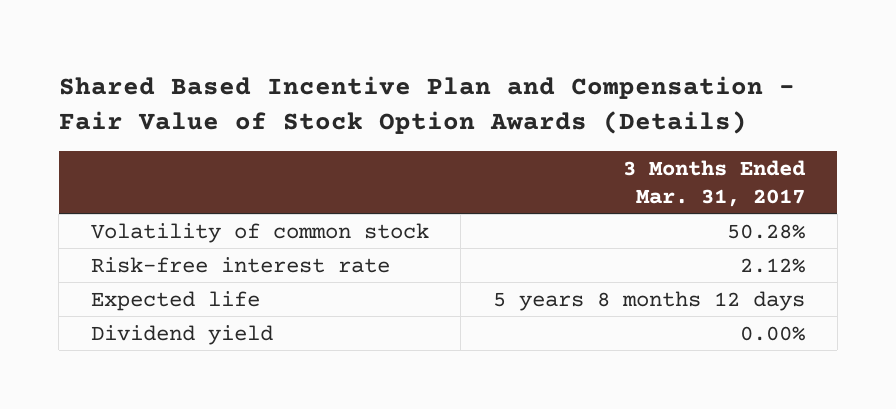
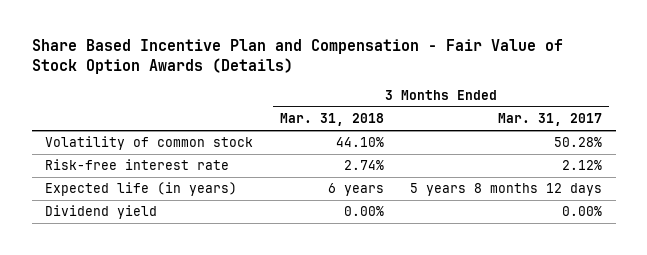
- Shared Based Incentive Plan and Compensation - Fair Value of Stock Option Awards (Details)
+ Share Based Incentive Plan and Compensation - Fair Value of Stock Option Awards (Details)
- | 3 Months Ended Mar. 31, 2017
+ | 3 Months Ended Mar. 31, 2018 | 3 Months Ended Mar. 31, 2017
- Expected life | 5 years 8 months 12 days
+ Expected life (in years) | 6 years | 5 years 8 months 12 days

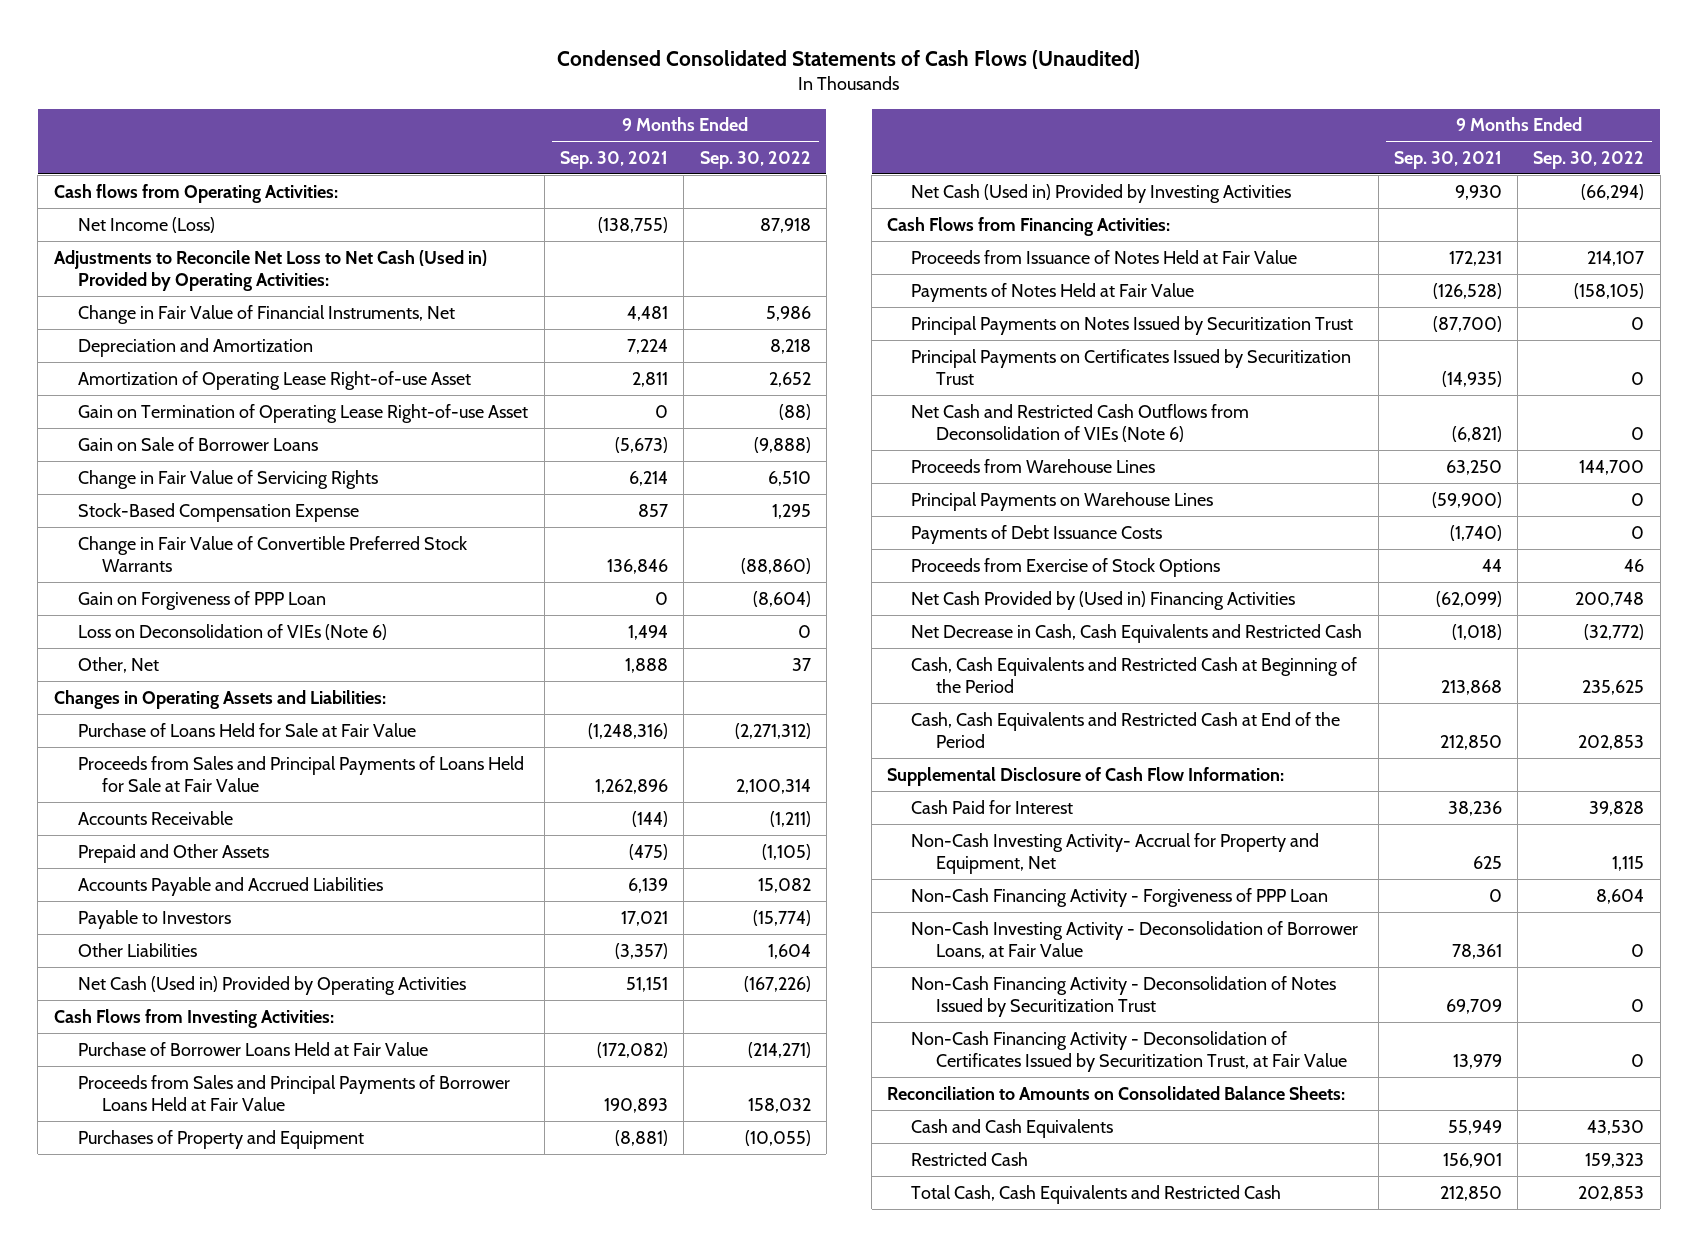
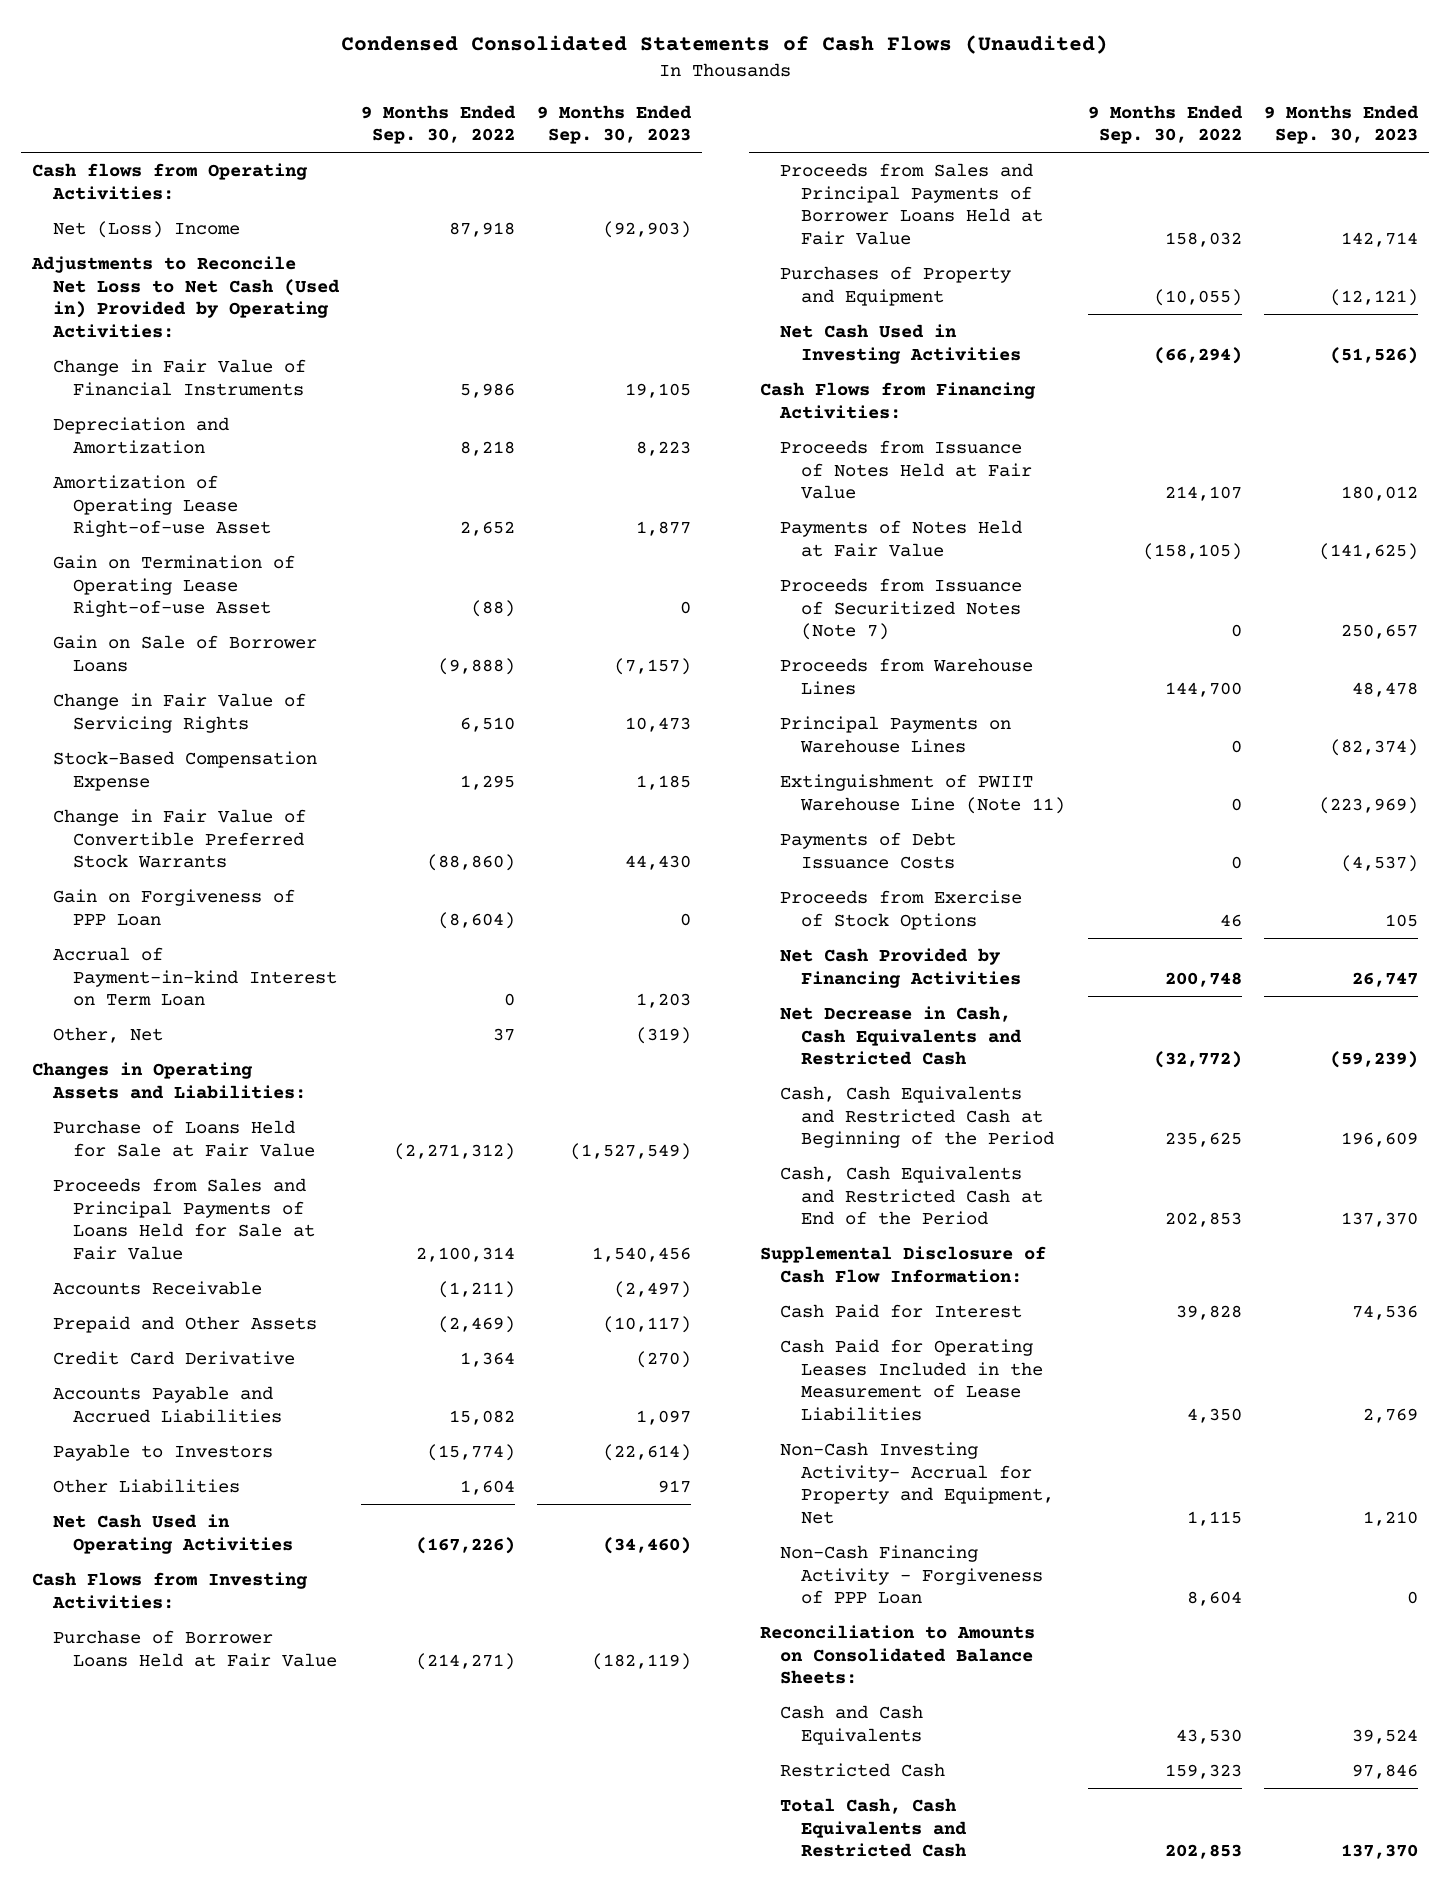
- | 9 Months Ended Sep. 30, 2021 | 9 Months Ended Sep. 30, 2022
+ | 9 Months Ended Sep. 30, 2022 | 9 Months Ended Sep. 30, 2023
- Net Income (Loss) | (138,755) | 87,918
+ Net (Loss) Income | 87,918 | (92,903)
- Change in Fair Value of Financial Instruments, Net | 4,481 | 5,986
+ Change in Fair Value of Financial Instruments | 5,986 | 19,105
- Loss on Deconsolidation of VIEs (Note 6) | 1,494 | 0
+ Accrual of Payment-in-kind Interest on Term Loan | 0 | 1,203
- Prepaid and Other Assets | (475) | (1,105)
+ Prepaid and Other Assets | (2,469) | (10,117)
+ Credit Card Derivative | 1,364 | (270)
- Net Cash (Used in) Provided by Operating Activities | 51,151 | (167,226)
+ Net Cash Used in Operating Activities | (167,226) | (34,460)
- Net Cash (Used in) Provided by Investing Activities | 9,930 | (66,294)
+ Net Cash Used in Investing Activities | (66,294) | (51,526)
- Principal Payments on Notes Issued by Securitization Trust | (87,700) | 0
- Principal Payments on Certificates Issued by Securitization Trust | (14,935) | 0
- Net Cash and Restricted Cash Outflows from Deconsolidation of VIEs (Note 6) | (6,821) | 0
+ Proceeds from Issuance of Securitized Notes (Note 7) | 0 | 250,657
+ Extinguishment of PWIIT Warehouse Line (Note 11) | 0 | (223,969)
- Net Cash Provided by (Used in) Financing Activities | (62,099) | 200,748
+ Net Cash Provided by Financing Activities | 200,748 | 26,747
+ Cash Paid for Operating Leases Included in the Measurement of Lease Liabilities | 4,350 | 2,769
- Non-Cash Investing Activity - Deconsolidation of Borrower Loans, at Fair Value | 78,361 | 0
- Non-Cash Financing Activity - Deconsolidation of Notes Issued by Securitization Trust | 69,709 | 0
- Non-Cash Financing Activity - Deconsolidation of Certificates Issued by Securitization Trust, at Fair Value | 13,979 | 0

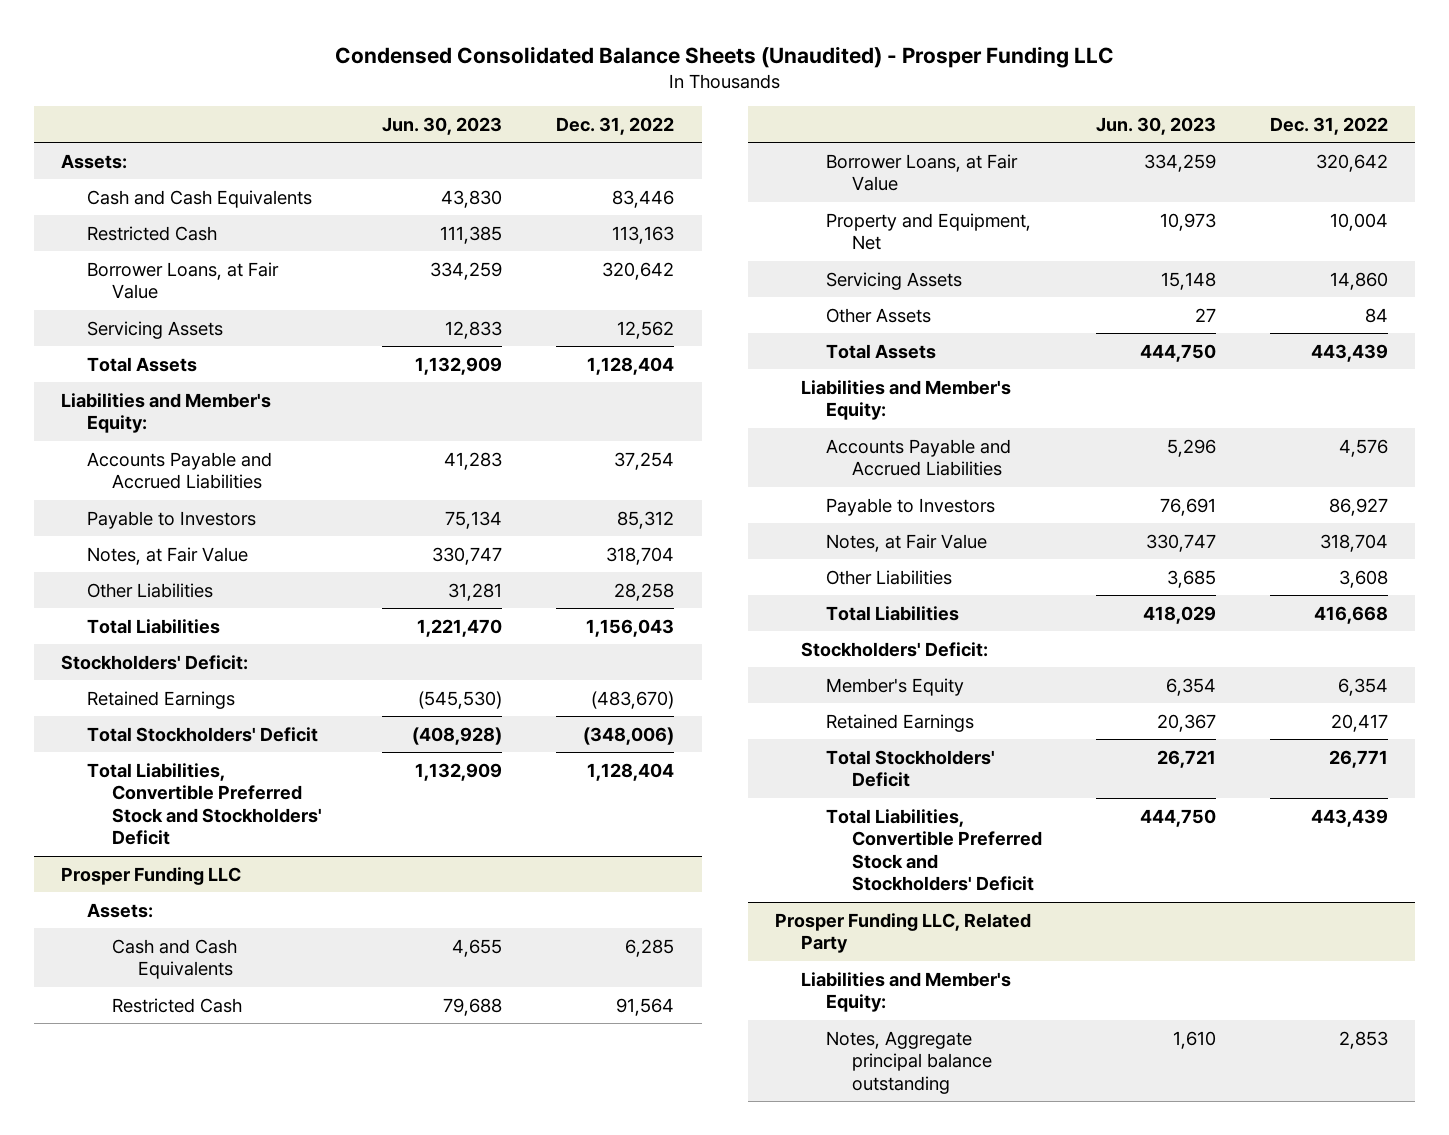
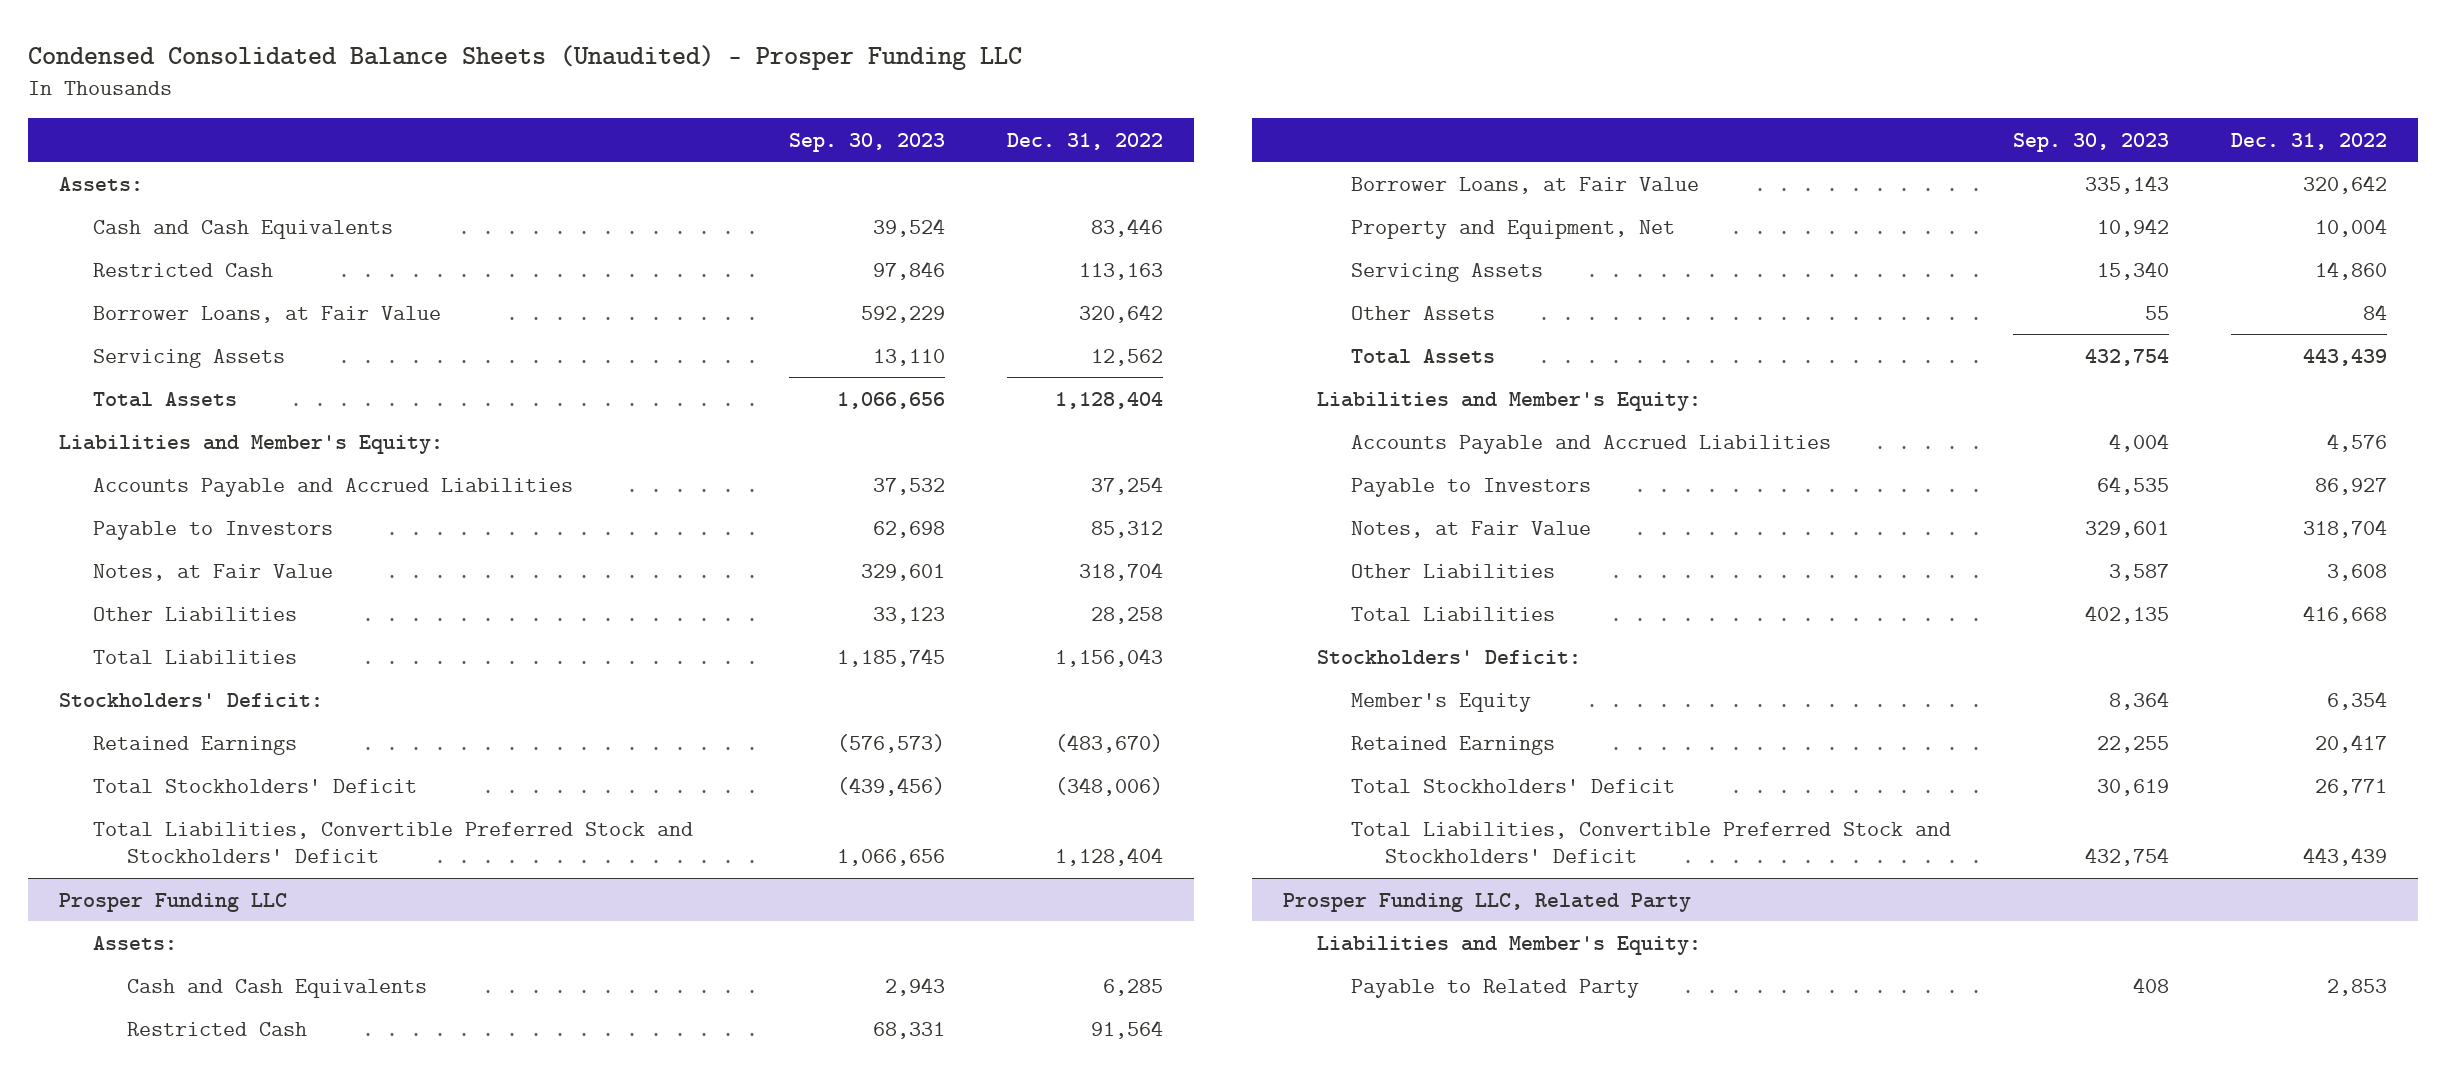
- | Jun. 30, 2023 | Dec. 31, 2022
+ | Sep. 30, 2023 | Dec. 31, 2022
@ Prosper Funding LLC, Related Party
- Notes, Aggregate principal balance outstanding | 1,610 | 2,853
+ Payable to Related Party | 408 | 2,853

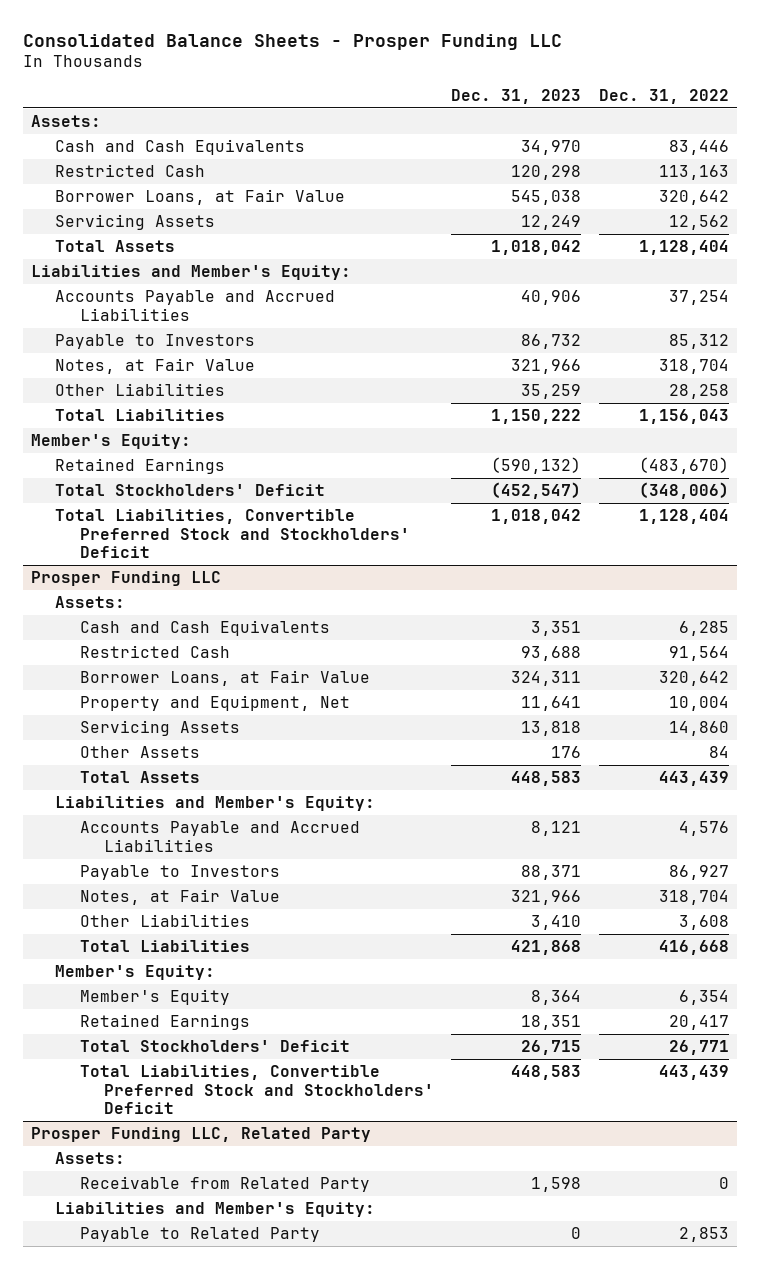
- Condensed Consolidated Balance Sheets (Unaudited) - Prosper Funding LLC
+ Consolidated Balance Sheets - Prosper Funding LLC
- | Sep. 30, 2023 | Dec. 31, 2022
+ | Dec. 31, 2023 | Dec. 31, 2022
- Stockholders' Deficit:
+ Member's Equity:
@ Prosper Funding LLC
- Stockholders' Deficit:
+ Member's Equity:
@ Prosper Funding LLC, Related Party
+ Assets:
+ Receivable from Related Party | 1,598 | 0

